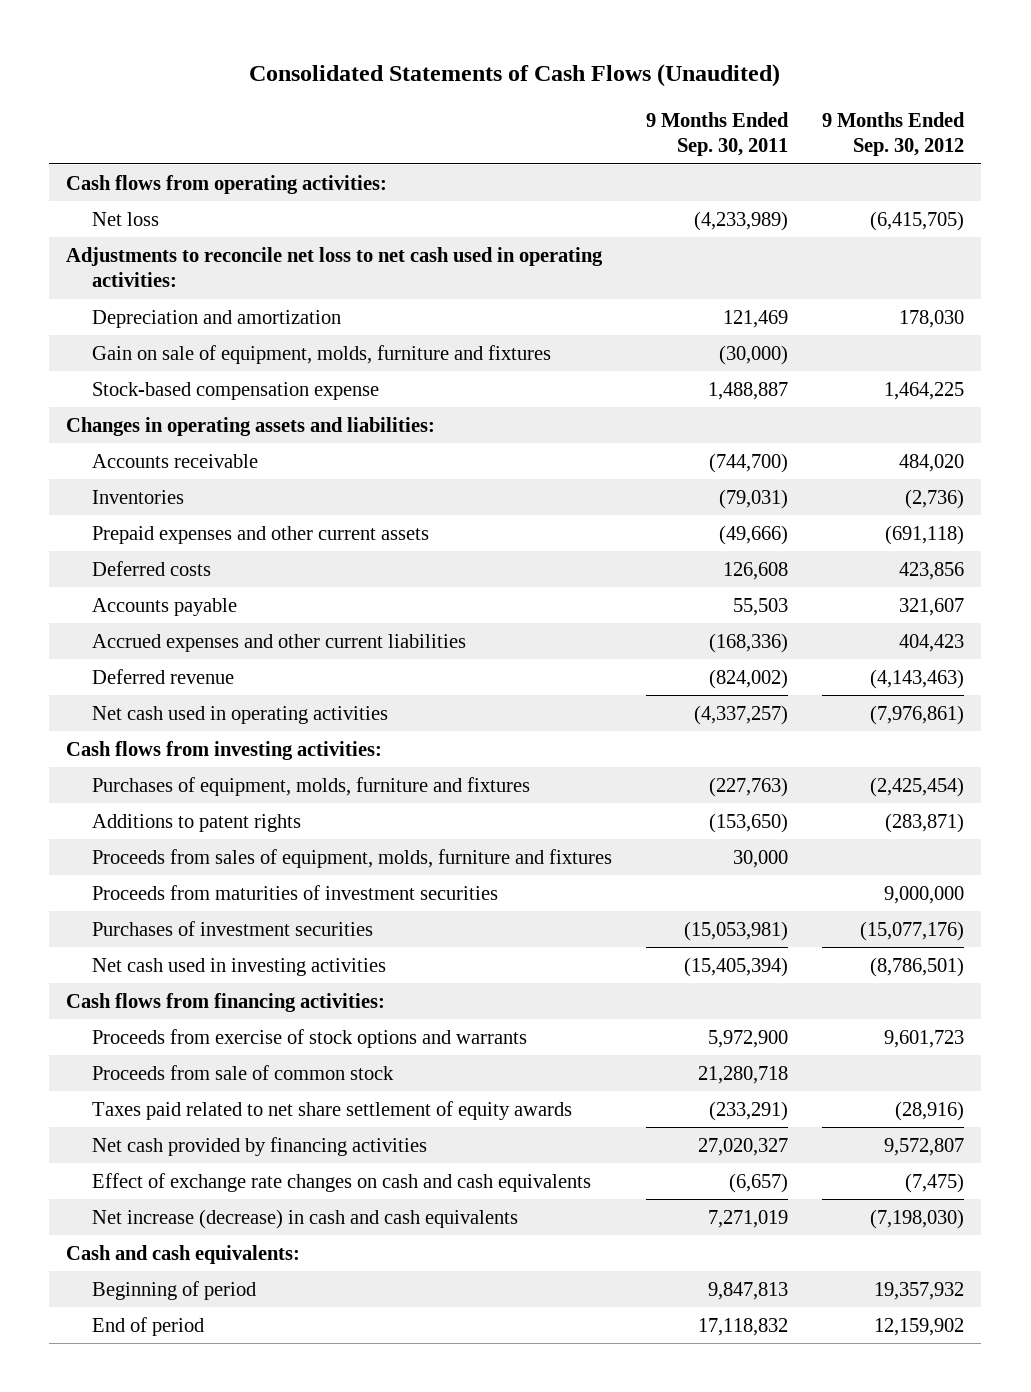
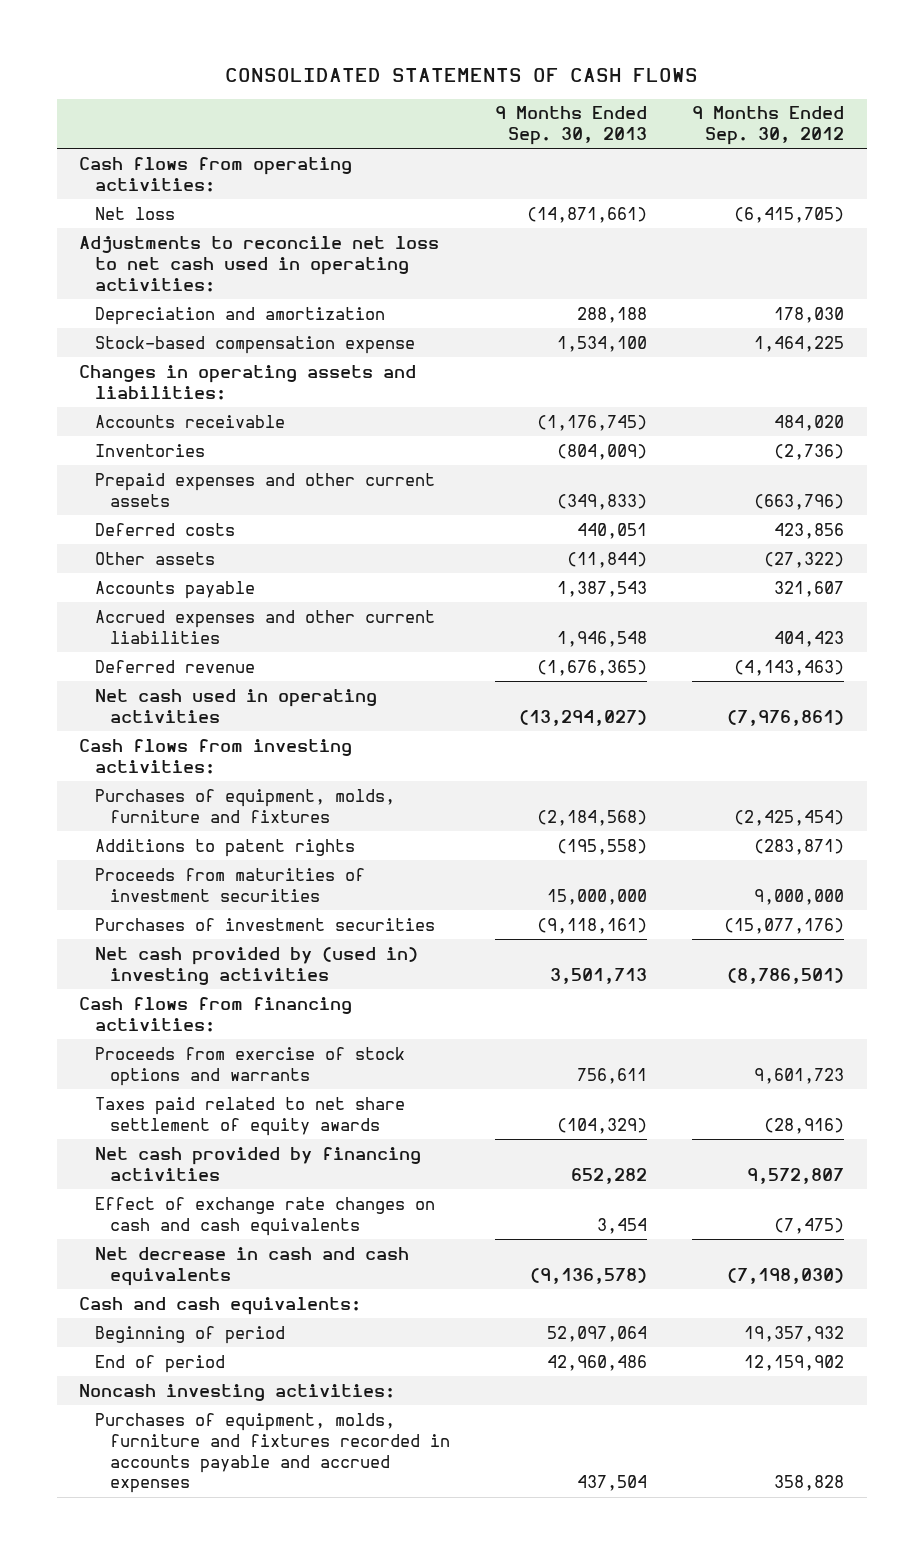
- Consolidated Statements of Cash Flows (Unaudited)
+ CONSOLIDATED STATEMENTS OF CASH FLOWS
- | 9 Months Ended Sep. 30, 2011 | 9 Months Ended Sep. 30, 2012
+ | 9 Months Ended Sep. 30, 2013 | 9 Months Ended Sep. 30, 2012
- Gain on sale of equipment, molds, furniture and fixtures | (30,000) |
- Prepaid expenses and other current assets | (49,666) | (691,118)
+ Prepaid expenses and other current assets | (349,833) | (663,796)
+ Other assets | (11,844) | (27,322)
- Proceeds from sales of equipment, molds, furniture and fixtures | 30,000 |
- Net cash used in investing activities | (15,405,394) | (8,786,501)
+ Net cash provided by (used in) investing activities | 3,501,713 | (8,786,501)
- Proceeds from sale of common stock | 21,280,718 |
- Net increase (decrease) in cash and cash equivalents | 7,271,019 | (7,198,030)
+ Net decrease in cash and cash equivalents | (9,136,578) | (7,198,030)
+ Noncash investing activities:
+ Purchases of equipment, molds, furniture and fixtures recorded in accounts payable and accrued expenses | 437,504 | 358,828

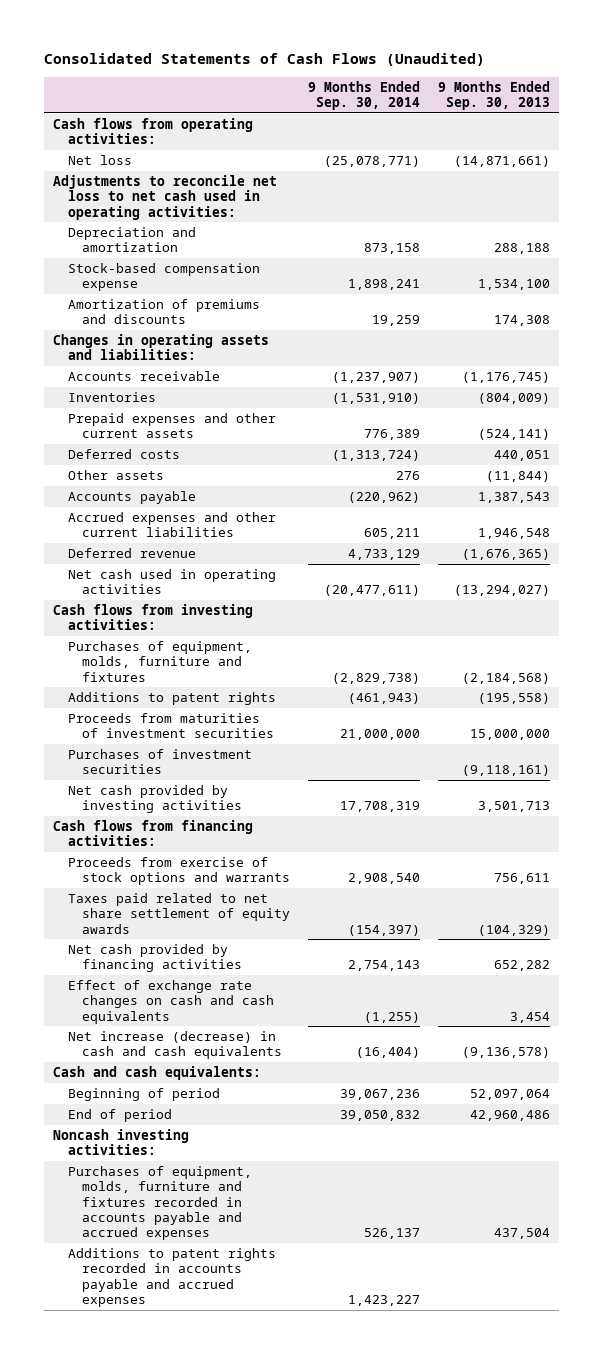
- CONSOLIDATED STATEMENTS OF CASH FLOWS
+ Consolidated Statements of Cash Flows (Unaudited)
- | 9 Months Ended Sep. 30, 2013 | 9 Months Ended Sep. 30, 2012
+ | 9 Months Ended Sep. 30, 2014 | 9 Months Ended Sep. 30, 2013
+ Amortization of premiums and discounts | 19,259 | 174,308
- Prepaid expenses and other current assets | (349,833) | (663,796)
+ Prepaid expenses and other current assets | 776,389 | (524,141)
- Net cash provided by (used in) investing activities | 3,501,713 | (8,786,501)
+ Net cash provided by investing activities | 17,708,319 | 3,501,713
- Net decrease in cash and cash equivalents | (9,136,578) | (7,198,030)
+ Net increase (decrease) in cash and cash equivalents | (16,404) | (9,136,578)
+ Additions to patent rights recorded in accounts payable and accrued expenses | 1,423,227 |

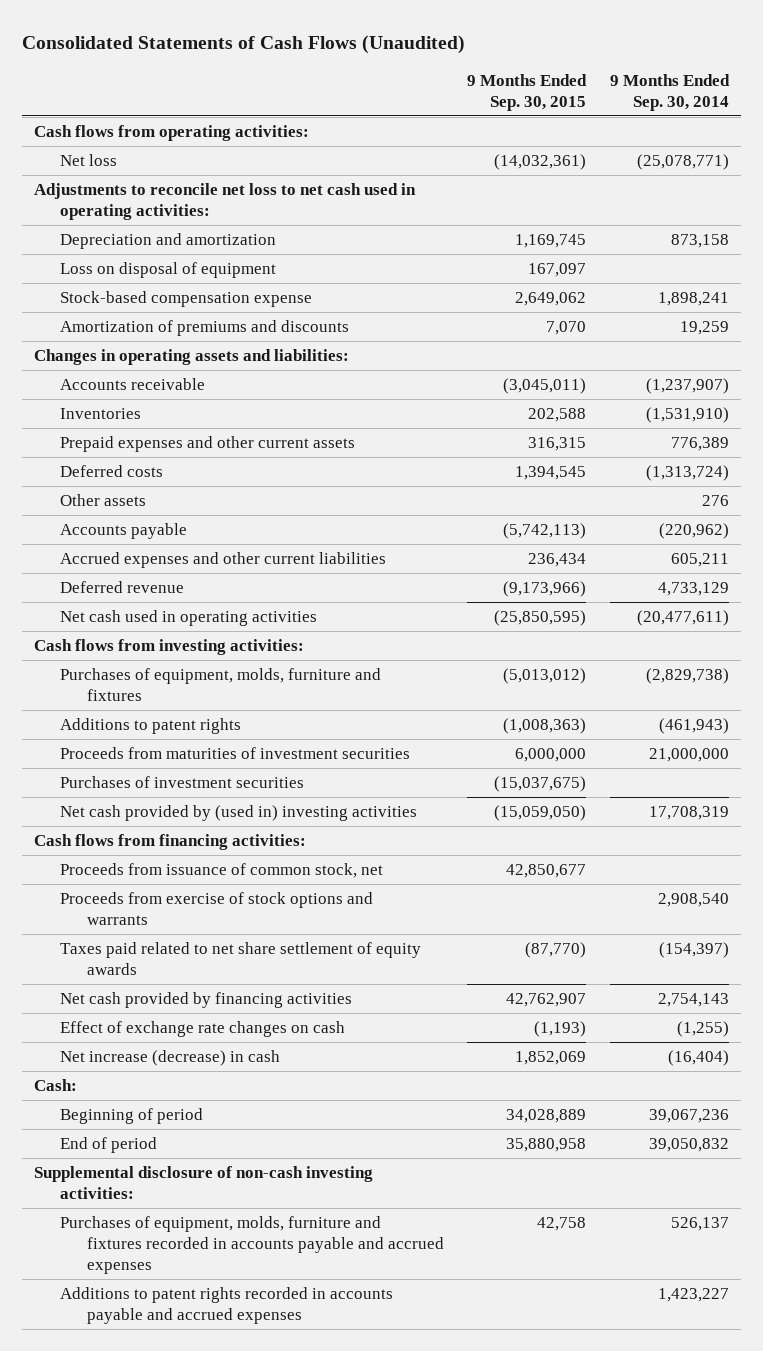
- | 9 Months Ended Sep. 30, 2014 | 9 Months Ended Sep. 30, 2013
+ | 9 Months Ended Sep. 30, 2015 | 9 Months Ended Sep. 30, 2014
+ Loss on disposal of equipment | 167,097 |
- Net cash provided by investing activities | 17,708,319 | 3,501,713
+ Net cash provided by (used in) investing activities | (15,059,050) | 17,708,319
+ Proceeds from issuance of common stock, net | 42,850,677 |
- Effect of exchange rate changes on cash and cash equivalents | (1,255) | 3,454
- Net increase (decrease) in cash and cash equivalents | (16,404) | (9,136,578)
- Cash and cash equivalents:
+ Effect of exchange rate changes on cash | (1,193) | (1,255)
+ Net increase (decrease) in cash | 1,852,069 | (16,404)
+ Cash:
- Noncash investing activities:
+ Supplemental disclosure of non-cash investing activities:

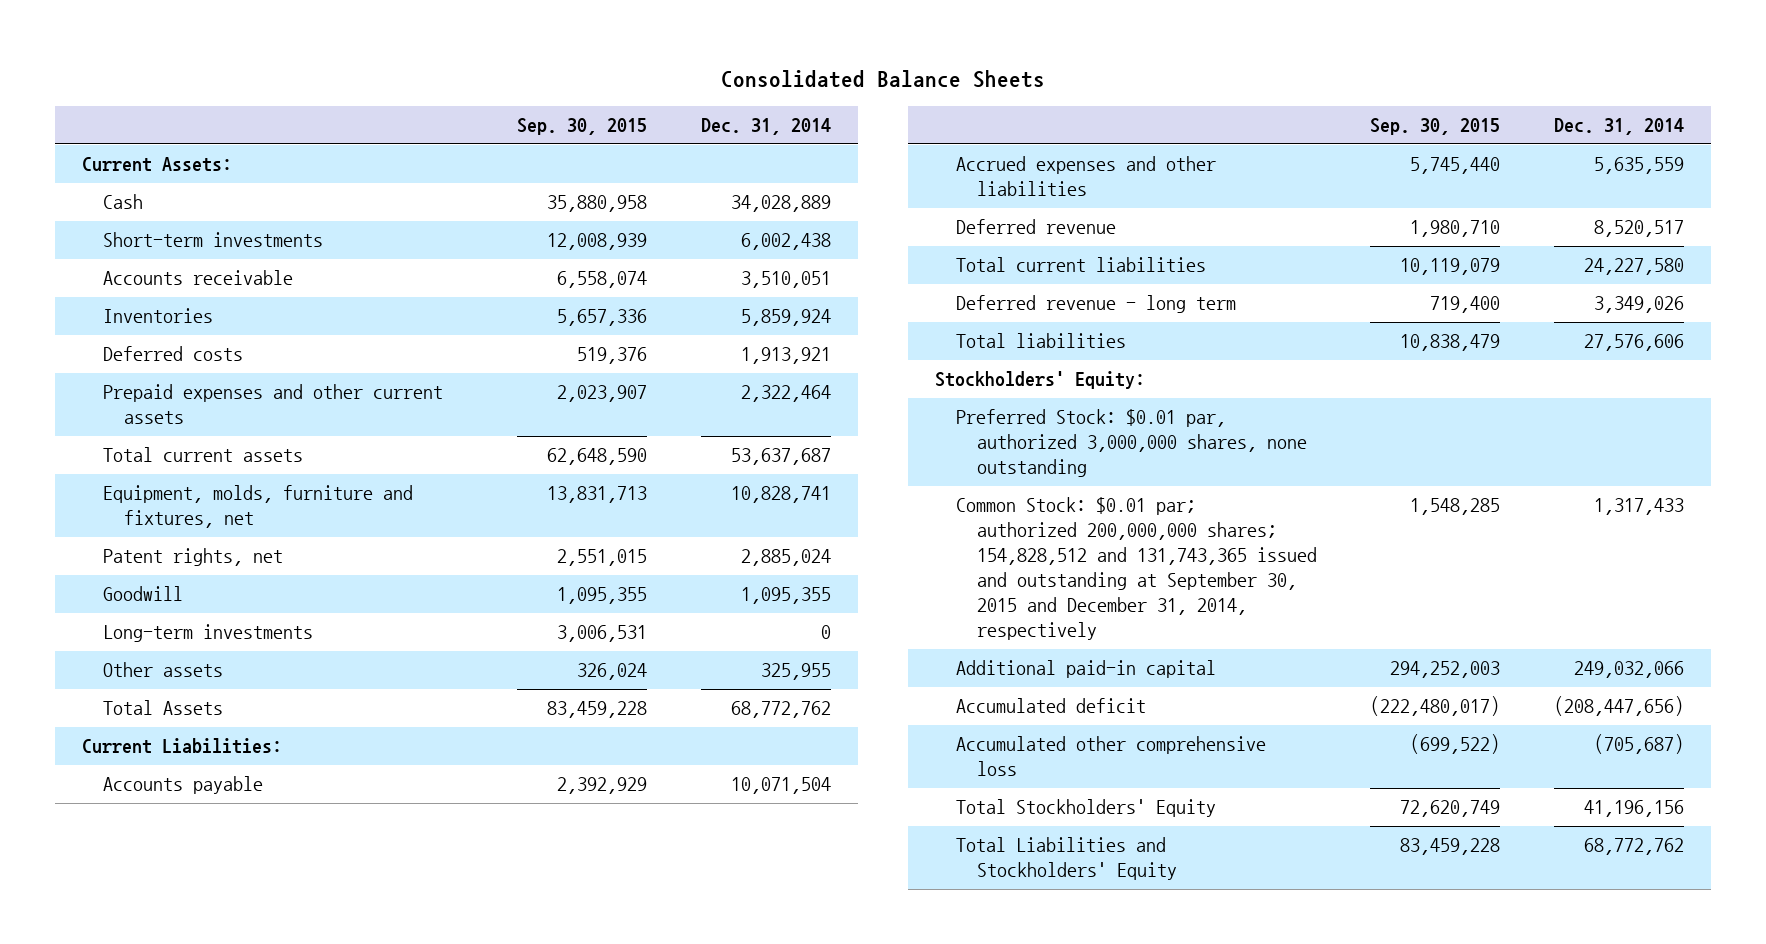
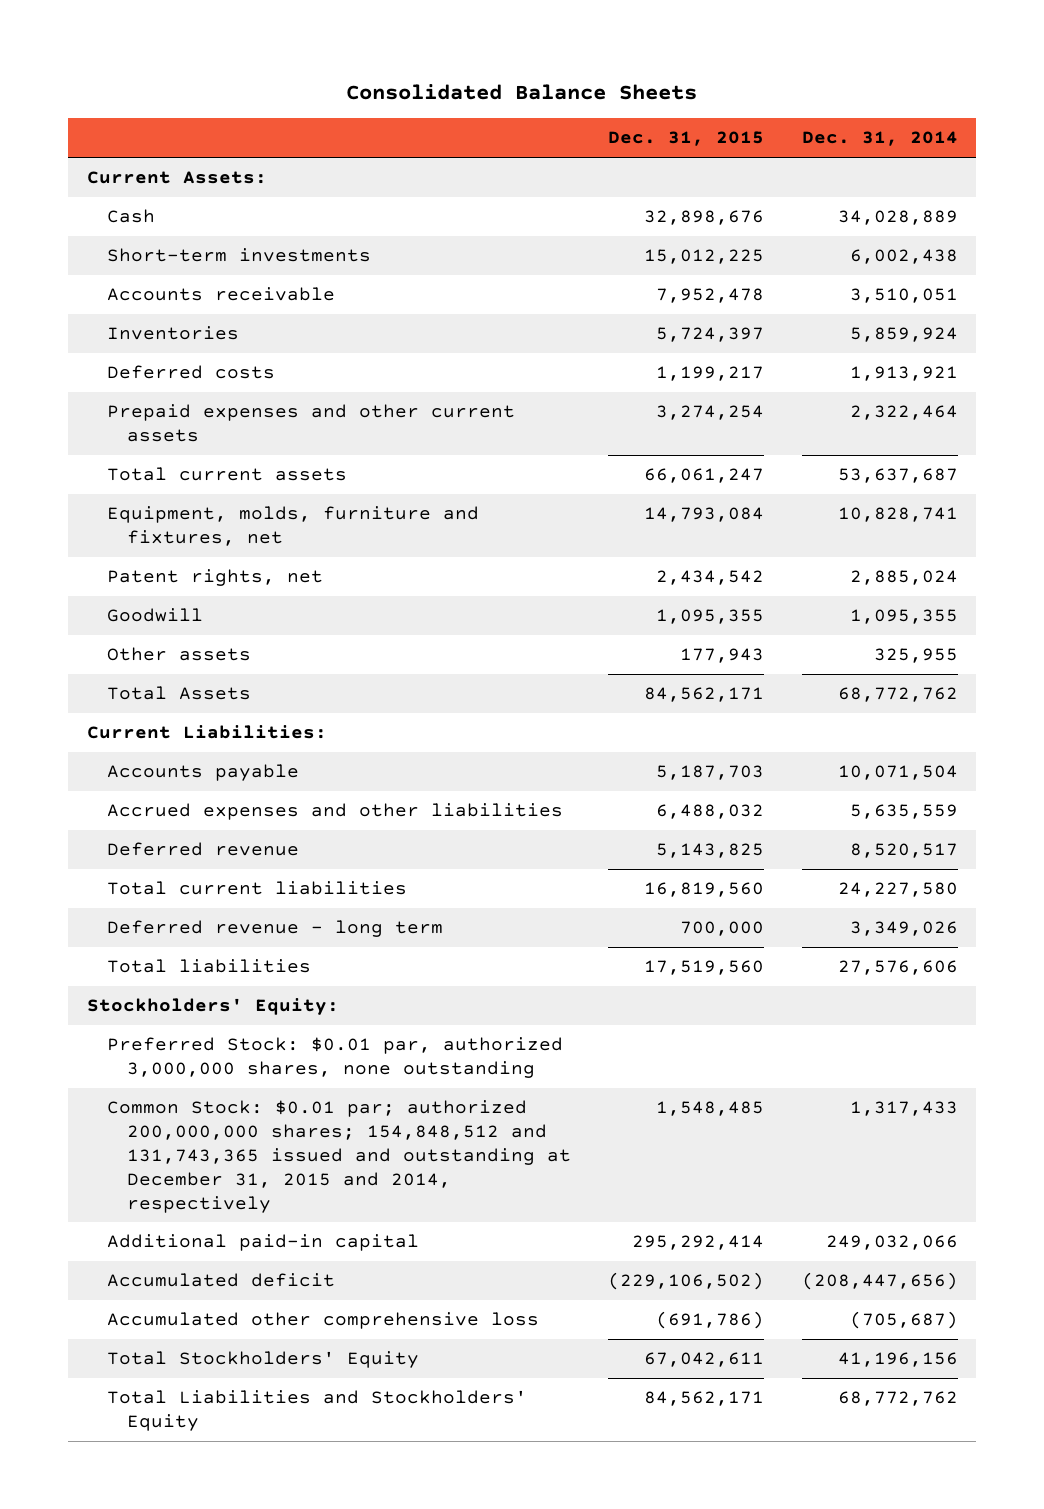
- | Sep. 30, 2015 | Dec. 31, 2014
+ | Dec. 31, 2015 | Dec. 31, 2014
- Long-term investments | 3,006,531 | 0
- Common Stock: $0.01 par; authorized 200,000,000 shares; 154,828,512 and 131,743,365 issued and outstanding at September 30, 2015 and December 31, 2014, respectively | 1,548,285 | 1,317,433
+ Common Stock: $0.01 par; authorized 200,000,000 shares; 154,848,512 and 131,743,365 issued and outstanding at December 31, 2015 and 2014, respectively | 1,548,485 | 1,317,433

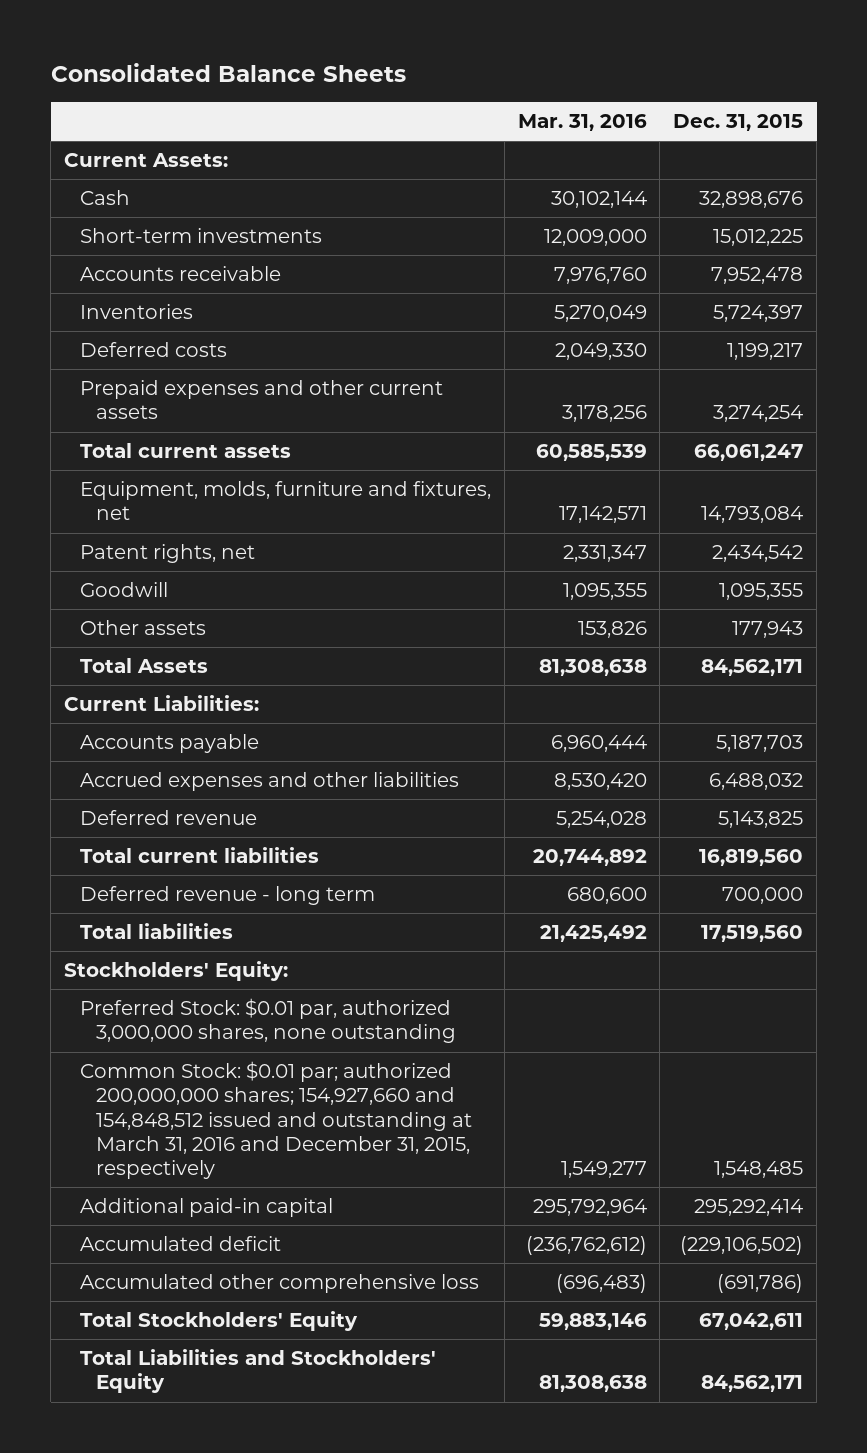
- | Dec. 31, 2015 | Dec. 31, 2014
+ | Mar. 31, 2016 | Dec. 31, 2015
- Common Stock: $0.01 par; authorized 200,000,000 shares; 154,848,512 and 131,743,365 issued and outstanding at December 31, 2015 and 2014, respectively | 1,548,485 | 1,317,433
+ Common Stock: $0.01 par; authorized 200,000,000 shares; 154,927,660 and 154,848,512 issued and outstanding at March 31, 2016 and December 31, 2015, respectively | 1,549,277 | 1,548,485

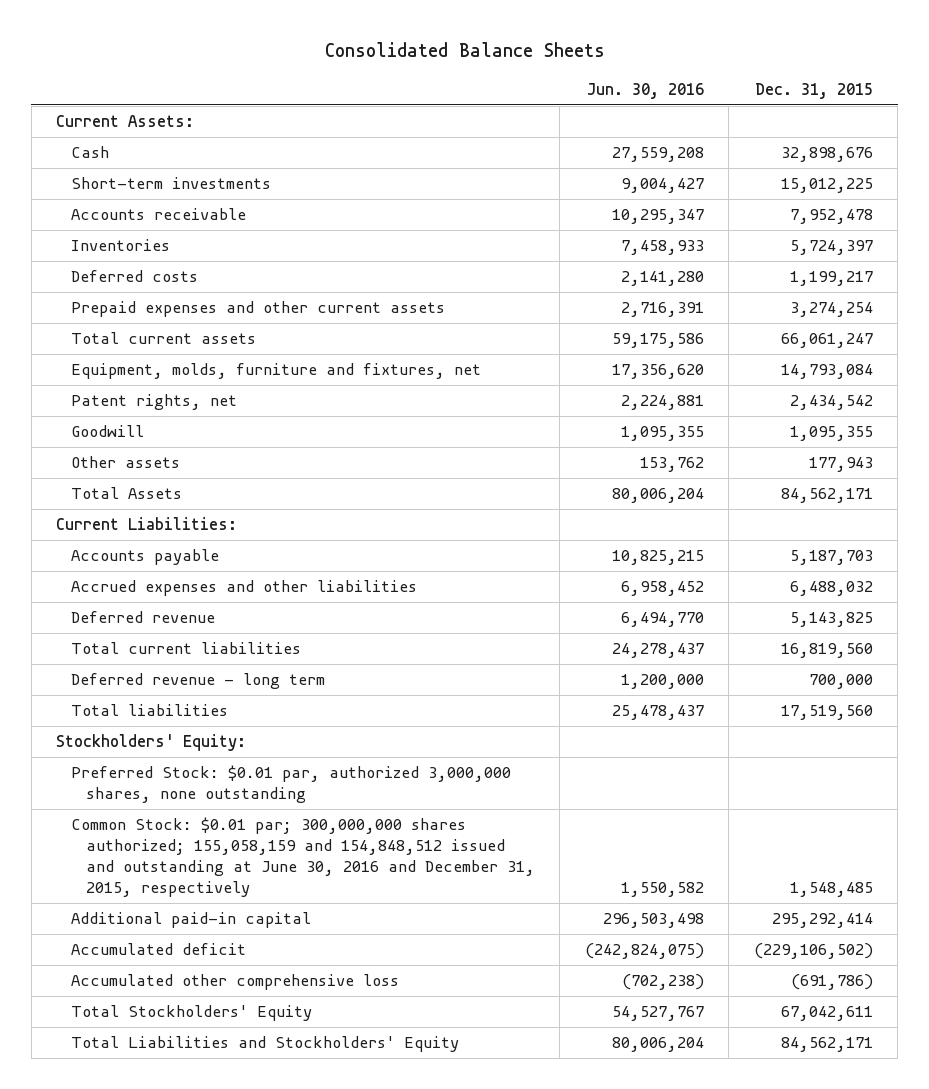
- | Mar. 31, 2016 | Dec. 31, 2015
+ | Jun. 30, 2016 | Dec. 31, 2015
- Common Stock: $0.01 par; authorized 200,000,000 shares; 154,927,660 and 154,848,512 issued and outstanding at March 31, 2016 and December 31, 2015, respectively | 1,549,277 | 1,548,485
+ Common Stock: $0.01 par; 300,000,000 shares authorized; 155,058,159 and 154,848,512 issued and outstanding at June 30, 2016 and December 31, 2015, respectively | 1,550,582 | 1,548,485

